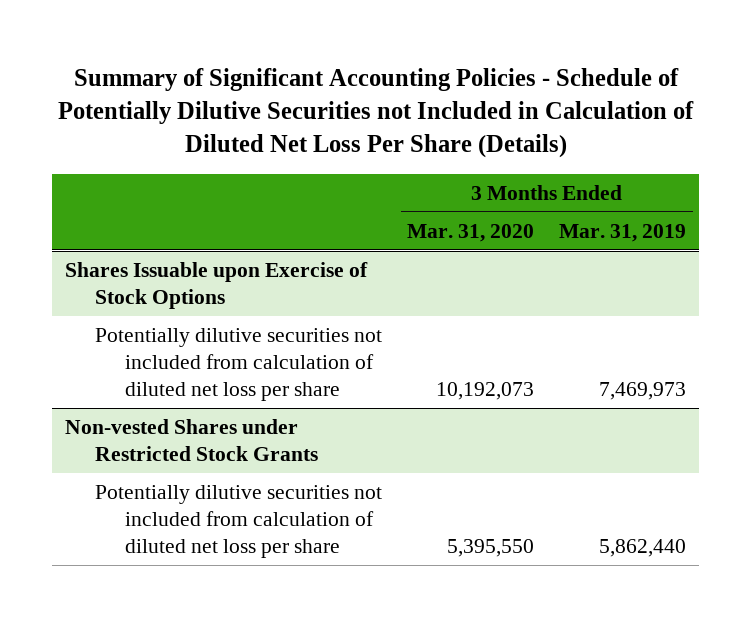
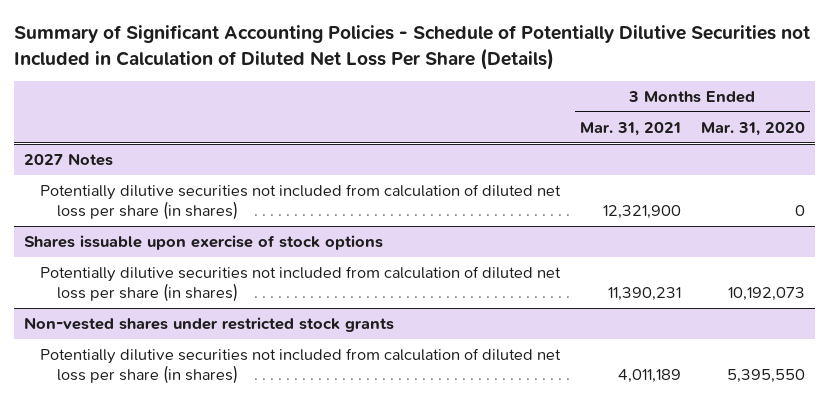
- | 3 Months Ended Mar. 31, 2020 | 3 Months Ended Mar. 31, 2019
+ | 3 Months Ended Mar. 31, 2021 | 3 Months Ended Mar. 31, 2020
- Shares Issuable upon Exercise of Stock Options
- Potentially dilutive securities not included from calculation of diluted net loss per share | 10,192,073 | 7,469,973
- Non-vested Shares under Restricted Stock Grants
- Potentially dilutive securities not included from calculation of diluted net loss per share | 5,395,550 | 5,862,440
+ 2027 Notes
+ Potentially dilutive securities not included from calculation of diluted net loss per share (in shares) | 12,321,900 | 0
+ Shares issuable upon exercise of stock options
+ Potentially dilutive securities not included from calculation of diluted net loss per share (in shares) | 11,390,231 | 10,192,073
+ Non-vested shares under restricted stock grants
+ Potentially dilutive securities not included from calculation of diluted net loss per share (in shares) | 4,011,189 | 5,395,550

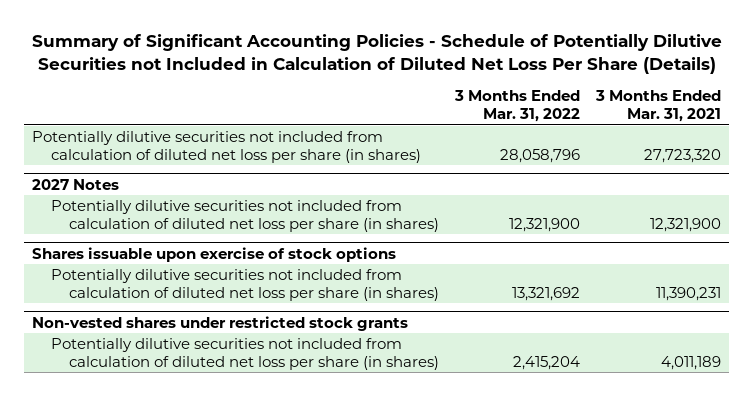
- | 3 Months Ended Mar. 31, 2021 | 3 Months Ended Mar. 31, 2020
+ | 3 Months Ended Mar. 31, 2022 | 3 Months Ended Mar. 31, 2021
+ Potentially dilutive securities not included from calculation of diluted net loss per share (in shares) | 28,058,796 | 27,723,320

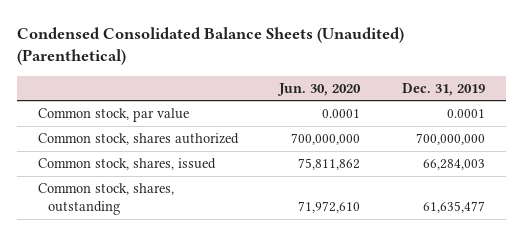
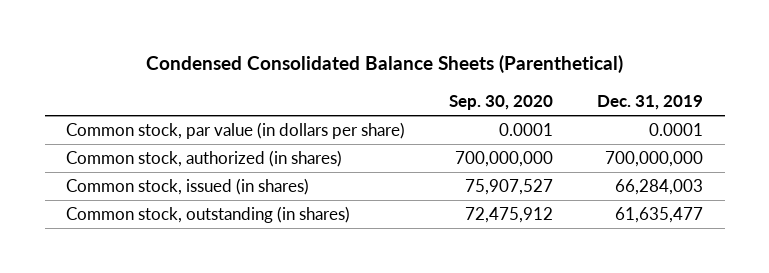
- Condensed Consolidated Balance Sheets (Unaudited) (Parenthetical)
+ Condensed Consolidated Balance Sheets (Parenthetical)
- | Jun. 30, 2020 | Dec. 31, 2019
+ | Sep. 30, 2020 | Dec. 31, 2019
- Common stock, par value | 0.0001 | 0.0001
- Common stock, shares authorized | 700,000,000 | 700,000,000
- Common stock, shares, issued | 75,811,862 | 66,284,003
- Common stock, shares, outstanding | 71,972,610 | 61,635,477
+ Common stock, par value (in dollars per share) | 0.0001 | 0.0001
+ Common stock, authorized (in shares) | 700,000,000 | 700,000,000
+ Common stock, issued (in shares) | 75,907,527 | 66,284,003
+ Common stock, outstanding (in shares) | 72,475,912 | 61,635,477

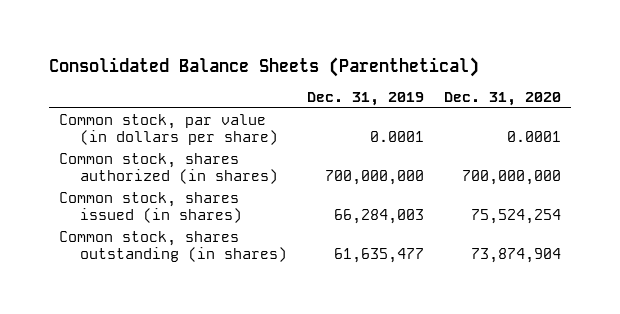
- Condensed Consolidated Balance Sheets (Parenthetical)
+ Consolidated Balance Sheets (Parenthetical)
- | Sep. 30, 2020 | Dec. 31, 2019
+ | Dec. 31, 2019 | Dec. 31, 2020
- Common stock, authorized (in shares) | 700,000,000 | 700,000,000
- Common stock, issued (in shares) | 75,907,527 | 66,284,003
- Common stock, outstanding (in shares) | 72,475,912 | 61,635,477
+ Common stock, shares authorized (in shares) | 700,000,000 | 700,000,000
+ Common stock, shares issued (in shares) | 66,284,003 | 75,524,254
+ Common stock, shares outstanding (in shares) | 61,635,477 | 73,874,904

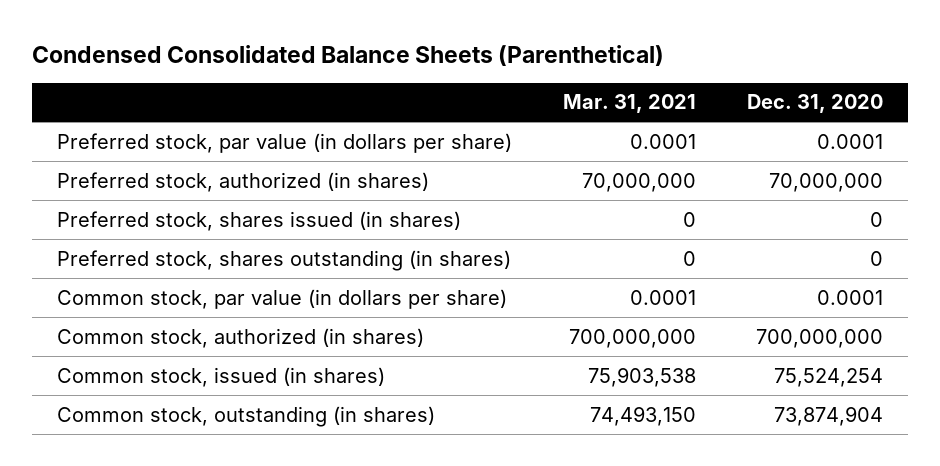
- Consolidated Balance Sheets (Parenthetical)
+ Condensed Consolidated Balance Sheets (Parenthetical)
- | Dec. 31, 2019 | Dec. 31, 2020
+ | Mar. 31, 2021 | Dec. 31, 2020
+ Preferred stock, par value (in dollars per share) | 0.0001 | 0.0001
+ Preferred stock, authorized (in shares) | 70,000,000 | 70,000,000
+ Preferred stock, shares issued (in shares) | 0 | 0
+ Preferred stock, shares outstanding (in shares) | 0 | 0
- Common stock, shares authorized (in shares) | 700,000,000 | 700,000,000
- Common stock, shares issued (in shares) | 66,284,003 | 75,524,254
- Common stock, shares outstanding (in shares) | 61,635,477 | 73,874,904
+ Common stock, authorized (in shares) | 700,000,000 | 700,000,000
+ Common stock, issued (in shares) | 75,903,538 | 75,524,254
+ Common stock, outstanding (in shares) | 74,493,150 | 73,874,904

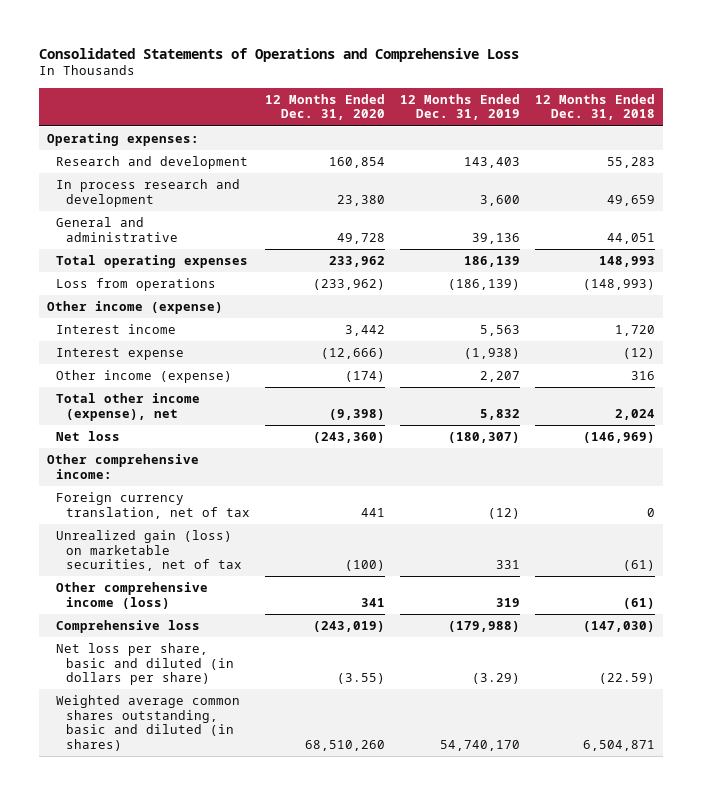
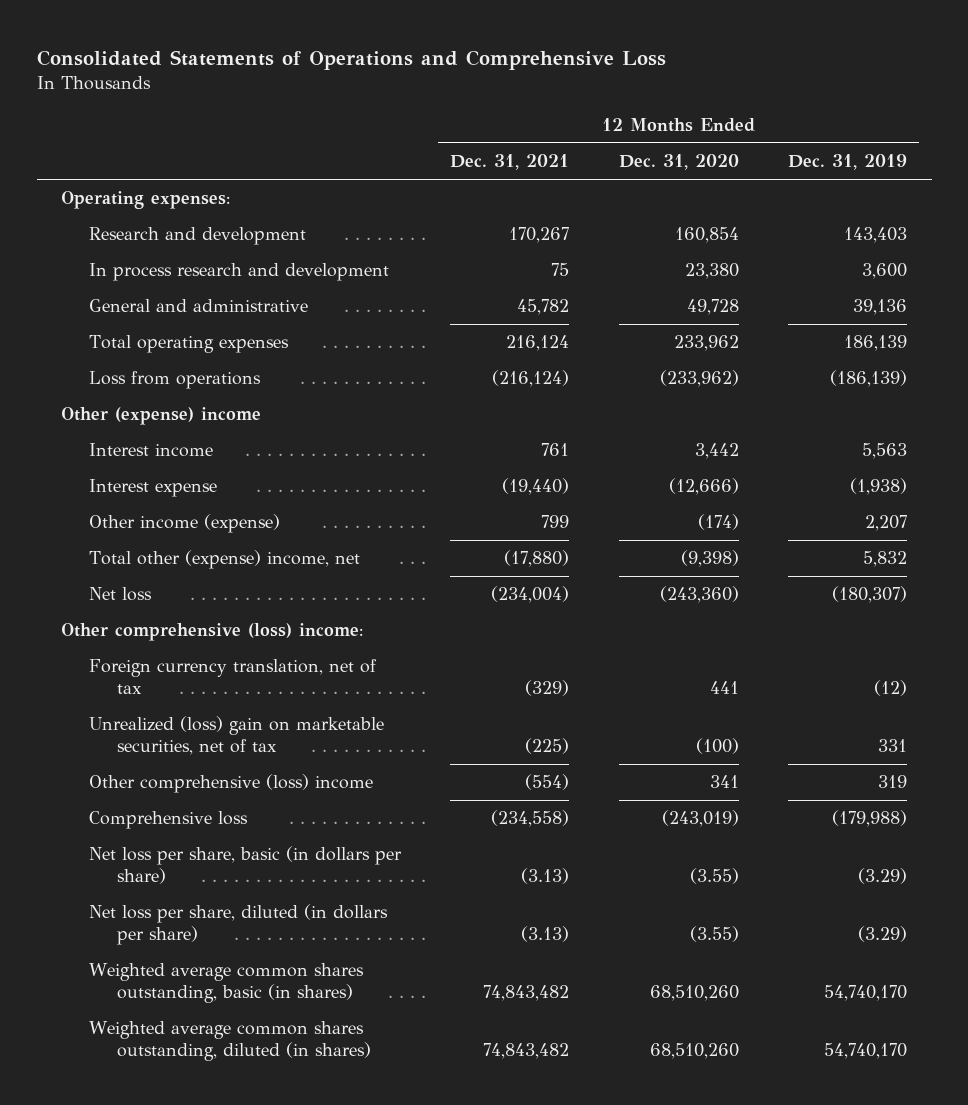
- | 12 Months Ended Dec. 31, 2020 | 12 Months Ended Dec. 31, 2019 | 12 Months Ended Dec. 31, 2018
+ | 12 Months Ended Dec. 31, 2021 | 12 Months Ended Dec. 31, 2020 | 12 Months Ended Dec. 31, 2019
- Other income (expense)
+ Other (expense) income
- Total other income (expense), net | (9,398) | 5,832 | 2,024
+ Total other (expense) income, net | (17,880) | (9,398) | 5,832
- Other comprehensive income:
+ Other comprehensive (loss) income:
- Unrealized gain (loss) on marketable securities, net of tax | (100) | 331 | (61)
- Other comprehensive income (loss) | 341 | 319 | (61)
+ Unrealized (loss) gain on marketable securities, net of tax | (225) | (100) | 331
+ Other comprehensive (loss) income | (554) | 341 | 319
- Net loss per share, basic and diluted (in dollars per share) | (3.55) | (3.29) | (22.59)
- Weighted average common shares outstanding, basic and diluted (in shares) | 68,510,260 | 54,740,170 | 6,504,871
+ Net loss per share, basic (in dollars per share) | (3.13) | (3.55) | (3.29)
+ Net loss per share, diluted (in dollars per share) | (3.13) | (3.55) | (3.29)
+ Weighted average common shares outstanding, basic (in shares) | 74,843,482 | 68,510,260 | 54,740,170
+ Weighted average common shares outstanding, diluted (in shares) | 74,843,482 | 68,510,260 | 54,740,170

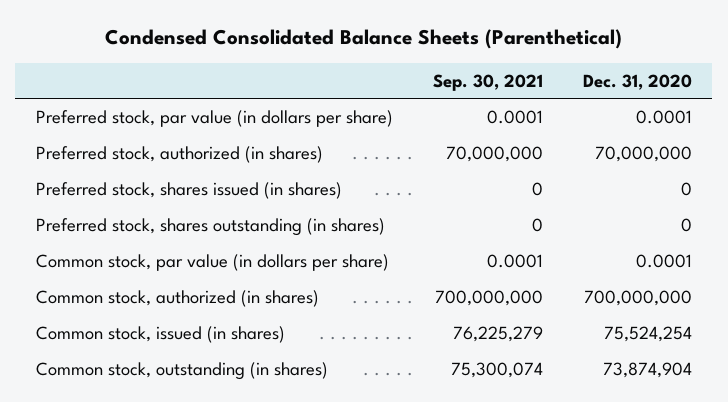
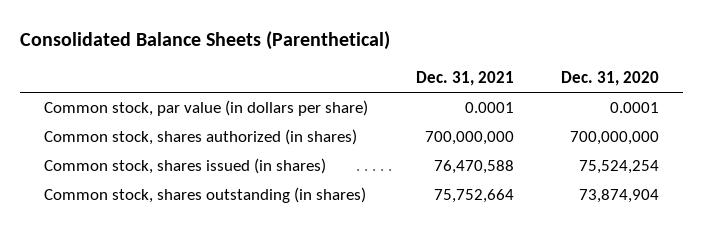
- Condensed Consolidated Balance Sheets (Parenthetical)
+ Consolidated Balance Sheets (Parenthetical)
- | Sep. 30, 2021 | Dec. 31, 2020
+ | Dec. 31, 2021 | Dec. 31, 2020
- Preferred stock, par value (in dollars per share) | 0.0001 | 0.0001
- Preferred stock, authorized (in shares) | 70,000,000 | 70,000,000
- Preferred stock, shares issued (in shares) | 0 | 0
- Preferred stock, shares outstanding (in shares) | 0 | 0
- Common stock, authorized (in shares) | 700,000,000 | 700,000,000
- Common stock, issued (in shares) | 76,225,279 | 75,524,254
- Common stock, outstanding (in shares) | 75,300,074 | 73,874,904
+ Common stock, shares authorized (in shares) | 700,000,000 | 700,000,000
+ Common stock, shares issued (in shares) | 76,470,588 | 75,524,254
+ Common stock, shares outstanding (in shares) | 75,752,664 | 73,874,904

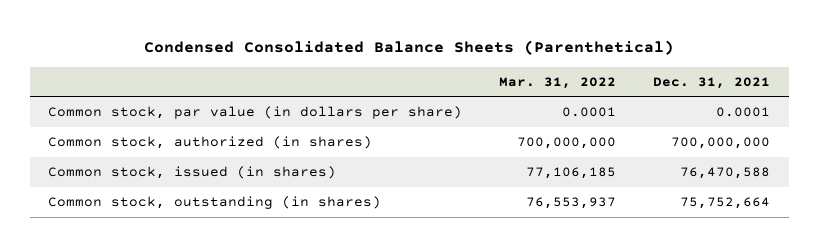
- Consolidated Balance Sheets (Parenthetical)
+ Condensed Consolidated Balance Sheets (Parenthetical)
- | Dec. 31, 2021 | Dec. 31, 2020
+ | Mar. 31, 2022 | Dec. 31, 2021
- Common stock, shares authorized (in shares) | 700,000,000 | 700,000,000
- Common stock, shares issued (in shares) | 76,470,588 | 75,524,254
- Common stock, shares outstanding (in shares) | 75,752,664 | 73,874,904
+ Common stock, authorized (in shares) | 700,000,000 | 700,000,000
+ Common stock, issued (in shares) | 77,106,185 | 76,470,588
+ Common stock, outstanding (in shares) | 76,553,937 | 75,752,664

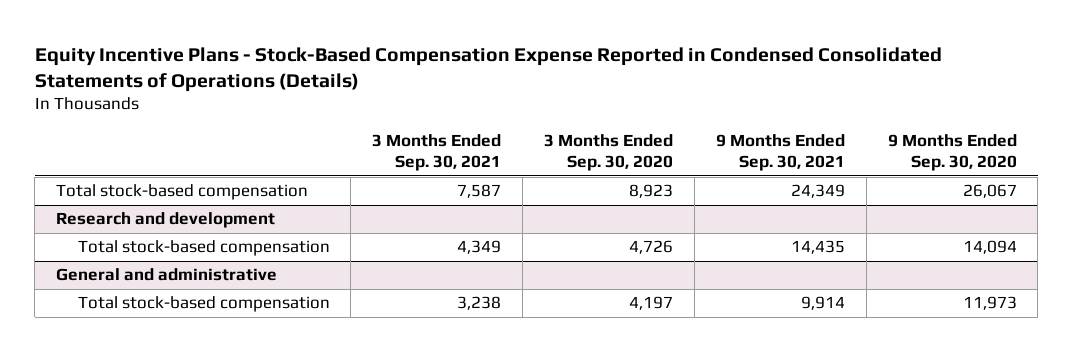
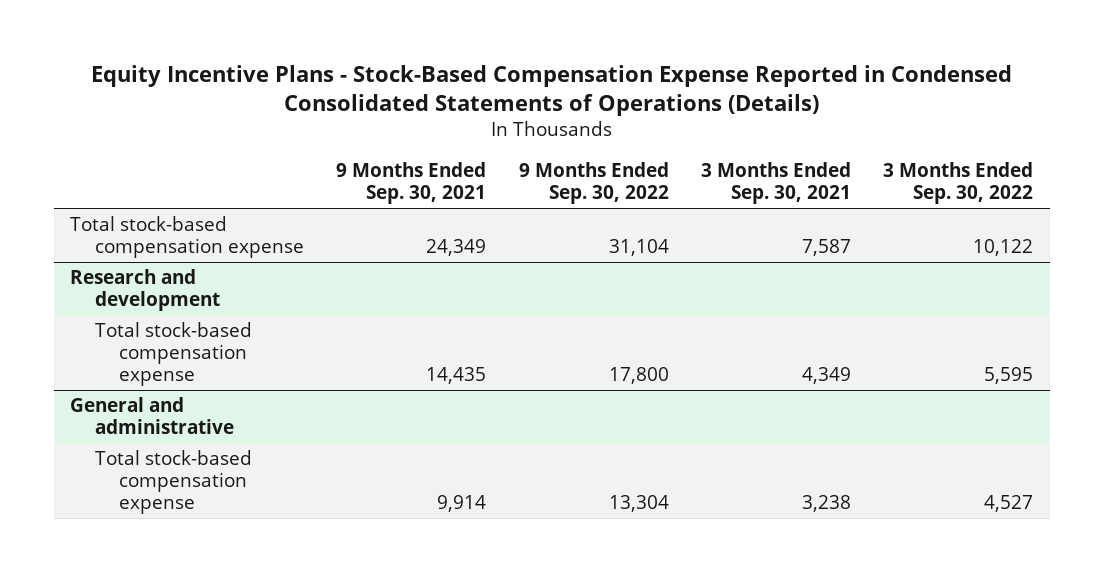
- | 3 Months Ended Sep. 30, 2021 | 3 Months Ended Sep. 30, 2020 | 9 Months Ended Sep. 30, 2021 | 9 Months Ended Sep. 30, 2020
+ | 9 Months Ended Sep. 30, 2021 | 9 Months Ended Sep. 30, 2022 | 3 Months Ended Sep. 30, 2021 | 3 Months Ended Sep. 30, 2022
- Total stock-based compensation | 7,587 | 8,923 | 24,349 | 26,067
+ Total stock-based compensation expense | 24,349 | 31,104 | 7,587 | 10,122
@ Research and development
- Total stock-based compensation | 4,349 | 4,726 | 14,435 | 14,094
+ Total stock-based compensation expense | 14,435 | 17,800 | 4,349 | 5,595
@ General and administrative
- Total stock-based compensation | 3,238 | 4,197 | 9,914 | 11,973
+ Total stock-based compensation expense | 9,914 | 13,304 | 3,238 | 4,527

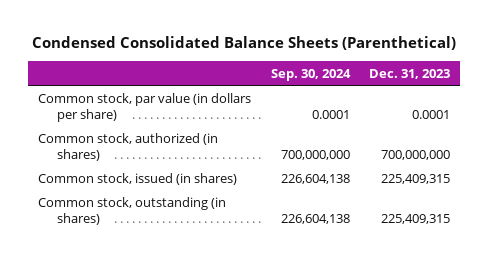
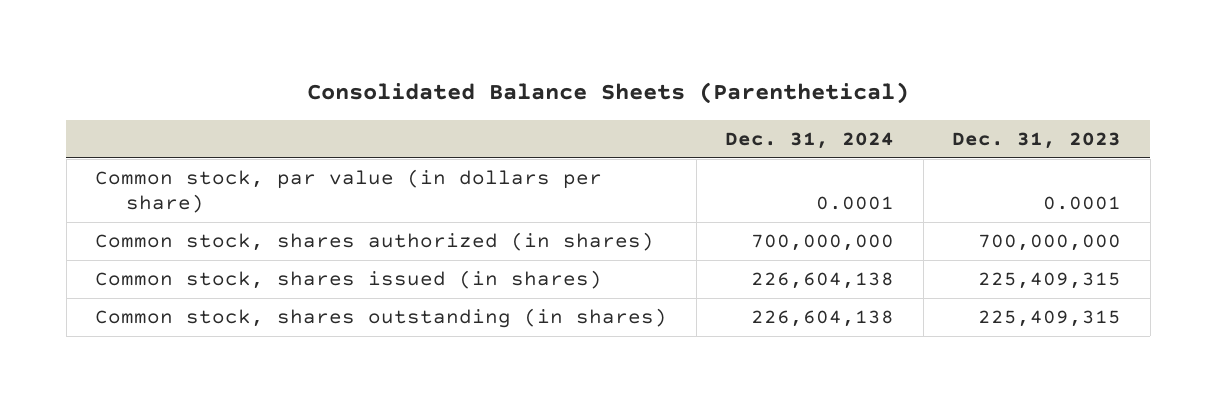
- Condensed Consolidated Balance Sheets (Parenthetical)
+ Consolidated Balance Sheets (Parenthetical)
- | Sep. 30, 2024 | Dec. 31, 2023
+ | Dec. 31, 2024 | Dec. 31, 2023
- Common stock, authorized (in shares) | 700,000,000 | 700,000,000
- Common stock, issued (in shares) | 226,604,138 | 225,409,315
- Common stock, outstanding (in shares) | 226,604,138 | 225,409,315
+ Common stock, shares authorized (in shares) | 700,000,000 | 700,000,000
+ Common stock, shares issued (in shares) | 226,604,138 | 225,409,315
+ Common stock, shares outstanding (in shares) | 226,604,138 | 225,409,315

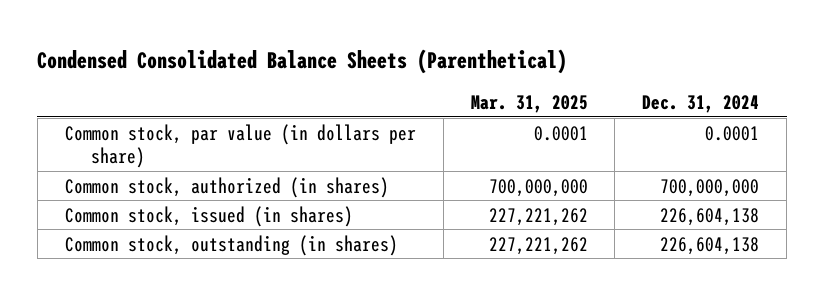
- Consolidated Balance Sheets (Parenthetical)
+ Condensed Consolidated Balance Sheets (Parenthetical)
- | Dec. 31, 2024 | Dec. 31, 2023
+ | Mar. 31, 2025 | Dec. 31, 2024
- Common stock, shares authorized (in shares) | 700,000,000 | 700,000,000
- Common stock, shares issued (in shares) | 226,604,138 | 225,409,315
- Common stock, shares outstanding (in shares) | 226,604,138 | 225,409,315
+ Common stock, authorized (in shares) | 700,000,000 | 700,000,000
+ Common stock, issued (in shares) | 227,221,262 | 226,604,138
+ Common stock, outstanding (in shares) | 227,221,262 | 226,604,138

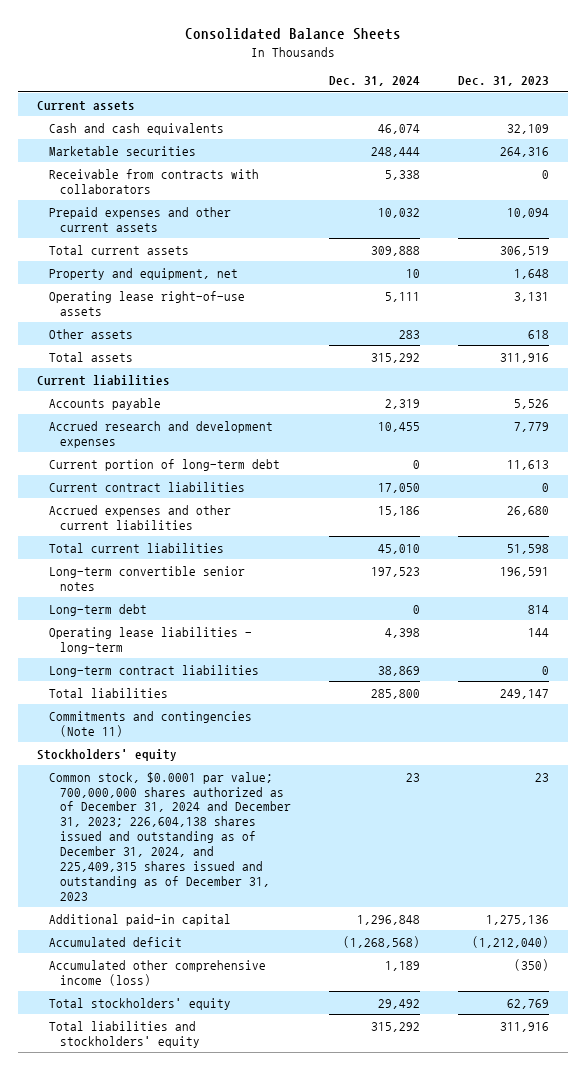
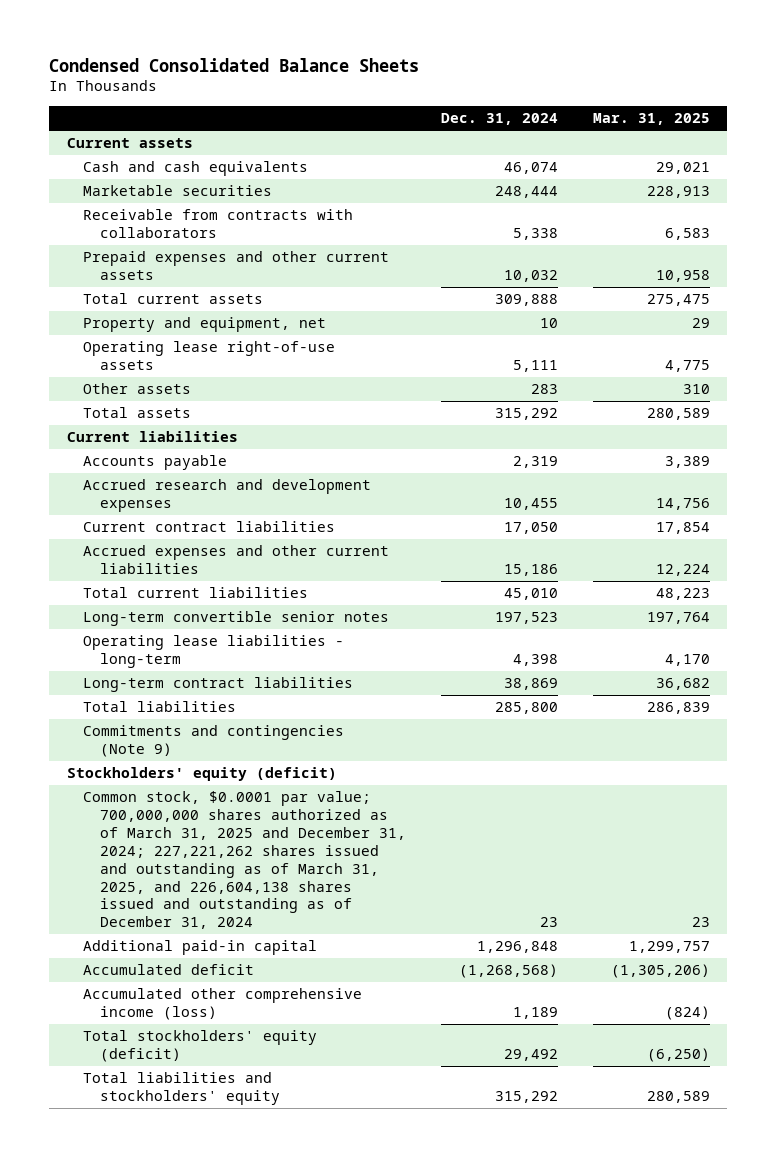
- Consolidated Balance Sheets
+ Condensed Consolidated Balance Sheets
- | Dec. 31, 2024 | Dec. 31, 2023
+ | Dec. 31, 2024 | Mar. 31, 2025
- Current portion of long-term debt | 0 | 11,613
- Long-term debt | 0 | 814
- Commitments and contingencies (Note 11)
- Stockholders' equity
- Common stock, $0.0001 par value; 700,000,000 shares authorized as of December 31, 2024 and December 31, 2023; 226,604,138 shares issued and outstanding as of December 31, 2024, and 225,409,315 shares issued and outstanding as of December 31, 2023 | 23 | 23
+ Commitments and contingencies (Note 9)
+ Stockholders' equity (deficit)
+ Common stock, $0.0001 par value; 700,000,000 shares authorized as of March 31, 2025 and December 31, 2024; 227,221,262 shares issued and outstanding as of March 31, 2025, and 226,604,138 shares issued and outstanding as of December 31, 2024 | 23 | 23
- Total stockholders' equity | 29,492 | 62,769
+ Total stockholders' equity (deficit) | 29,492 | (6,250)

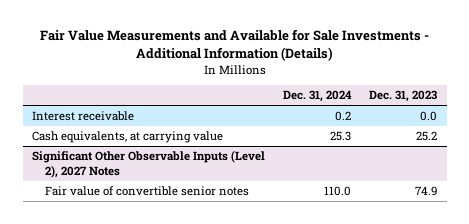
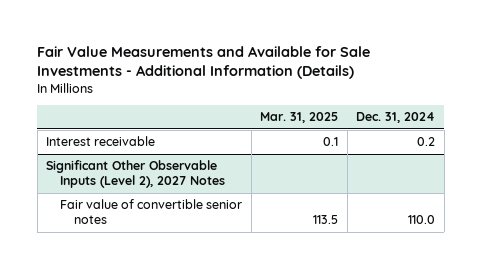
- | Dec. 31, 2024 | Dec. 31, 2023
+ | Mar. 31, 2025 | Dec. 31, 2024
- Cash equivalents, at carrying value | 25.3 | 25.2

